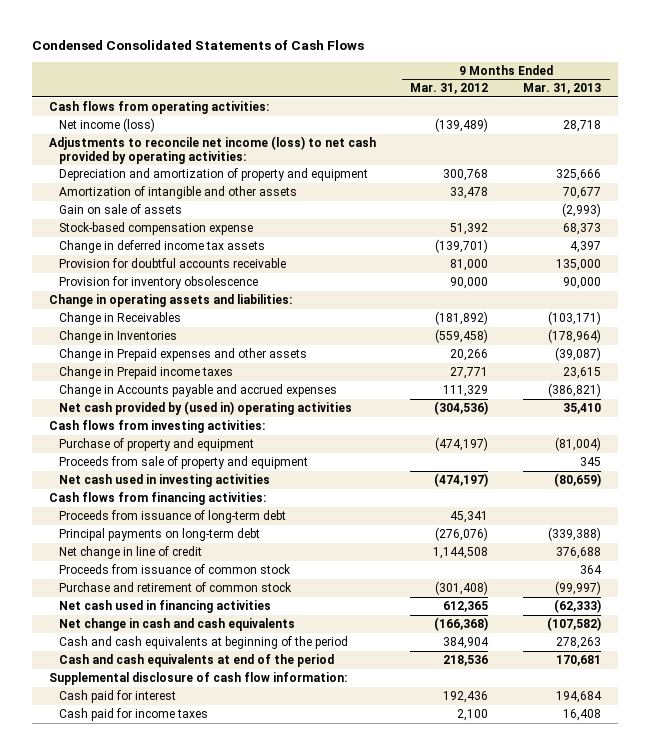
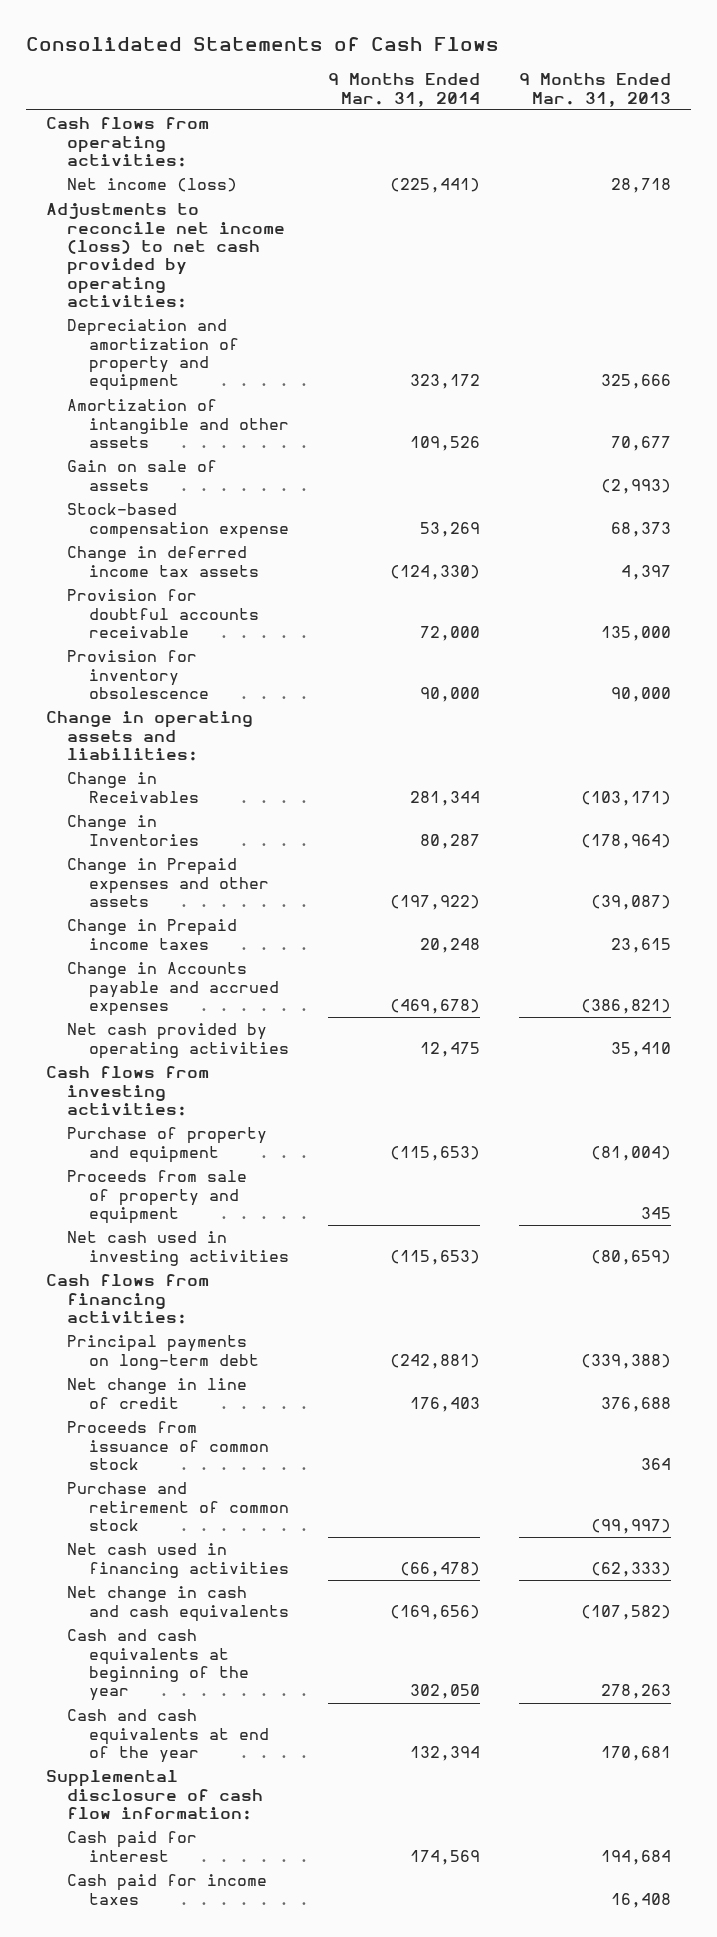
- Condensed Consolidated Statements of Cash Flows
+ Consolidated Statements of Cash Flows
- | 9 Months Ended Mar. 31, 2012 | 9 Months Ended Mar. 31, 2013
+ | 9 Months Ended Mar. 31, 2014 | 9 Months Ended Mar. 31, 2013
- Net cash provided by (used in) operating activities | (304,536) | 35,410
+ Net cash provided by operating activities | 12,475 | 35,410
- Proceeds from issuance of long-term debt | 45,341 |
- Cash and cash equivalents at beginning of the period | 384,904 | 278,263
- Cash and cash equivalents at end of the period | 218,536 | 170,681
+ Cash and cash equivalents at beginning of the year | 302,050 | 278,263
+ Cash and cash equivalents at end of the year | 132,394 | 170,681

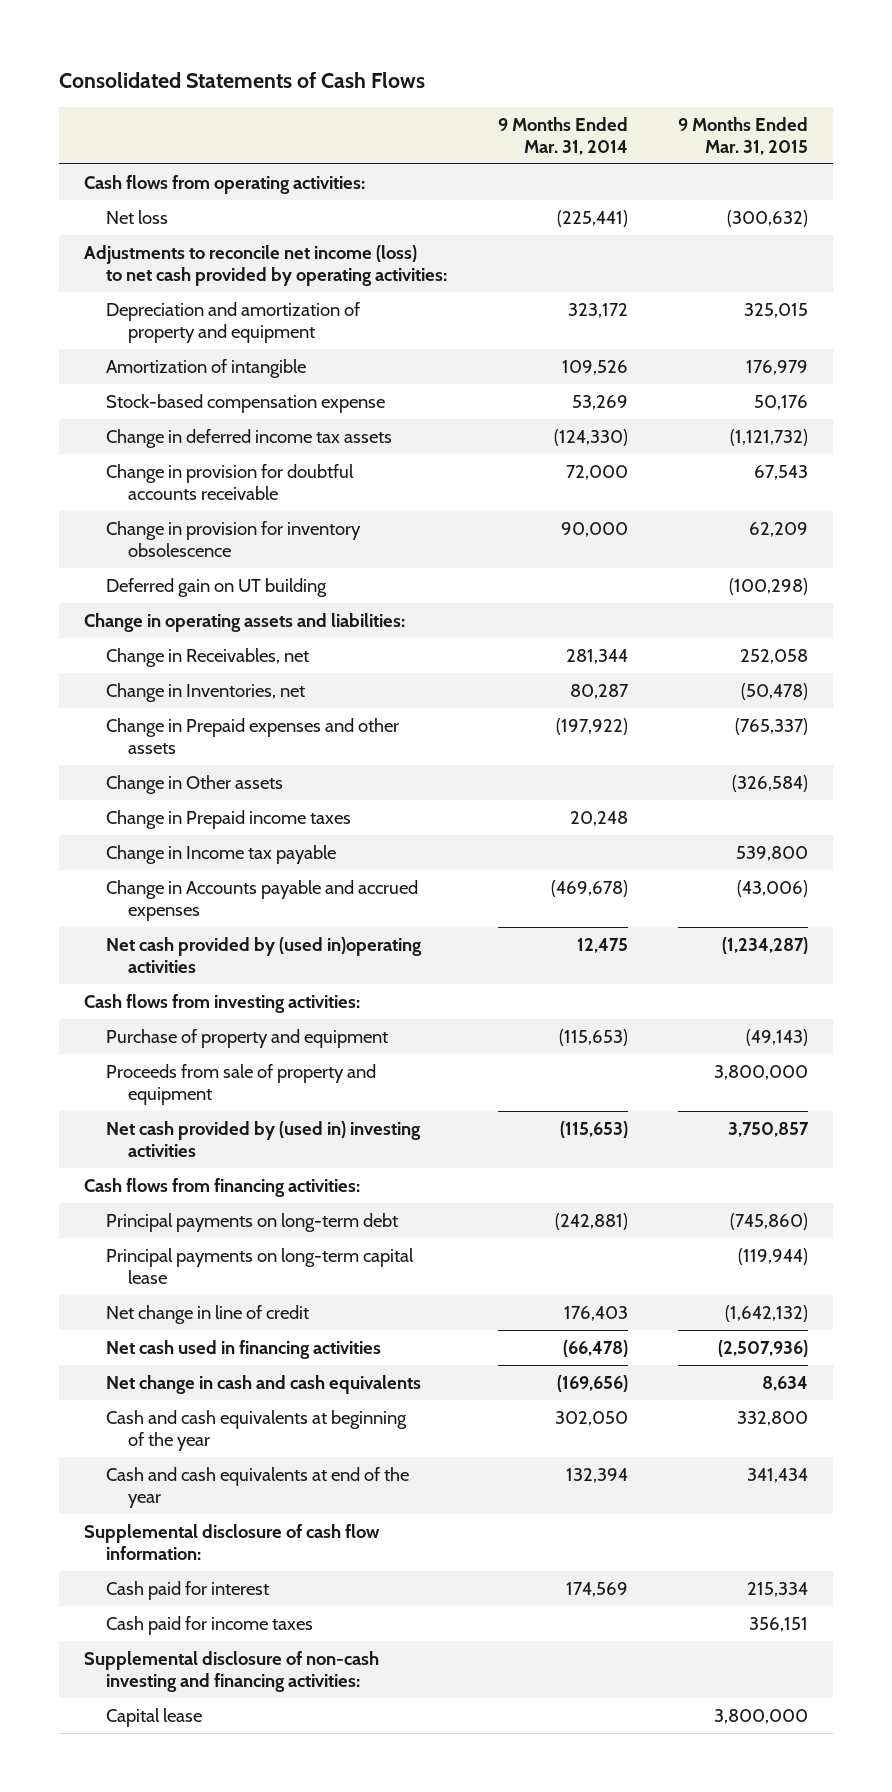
- | 9 Months Ended Mar. 31, 2014 | 9 Months Ended Mar. 31, 2013
+ | 9 Months Ended Mar. 31, 2014 | 9 Months Ended Mar. 31, 2015
- Net income (loss) | (225,441) | 28,718
+ Net loss | (225,441) | (300,632)
- Amortization of intangible and other assets | 109,526 | 70,677
- Gain on sale of assets | | (2,993)
+ Amortization of intangible | 109,526 | 176,979
- Provision for doubtful accounts receivable | 72,000 | 135,000
- Provision for inventory obsolescence | 90,000 | 90,000
+ Change in provision for doubtful accounts receivable | 72,000 | 67,543
+ Change in provision for inventory obsolescence | 90,000 | 62,209
+ Deferred gain on UT building | | (100,298)
- Change in Receivables | 281,344 | (103,171)
- Change in Inventories | 80,287 | (178,964)
+ Change in Receivables, net | 281,344 | 252,058
+ Change in Inventories, net | 80,287 | (50,478)
+ Change in Other assets | | (326,584)
+ Change in Income tax payable | | 539,800
- Net cash provided by operating activities | 12,475 | 35,410
+ Net cash provided by (used in)operating activities | 12,475 | (1,234,287)
- Net cash used in investing activities | (115,653) | (80,659)
+ Net cash provided by (used in) investing activities | (115,653) | 3,750,857
+ Principal payments on long-term capital lease | | (119,944)
- Proceeds from issuance of common stock | | 364
- Purchase and retirement of common stock | | (99,997)
+ Supplemental disclosure of non-cash investing and financing activities:
+ Capital lease | | 3,800,000

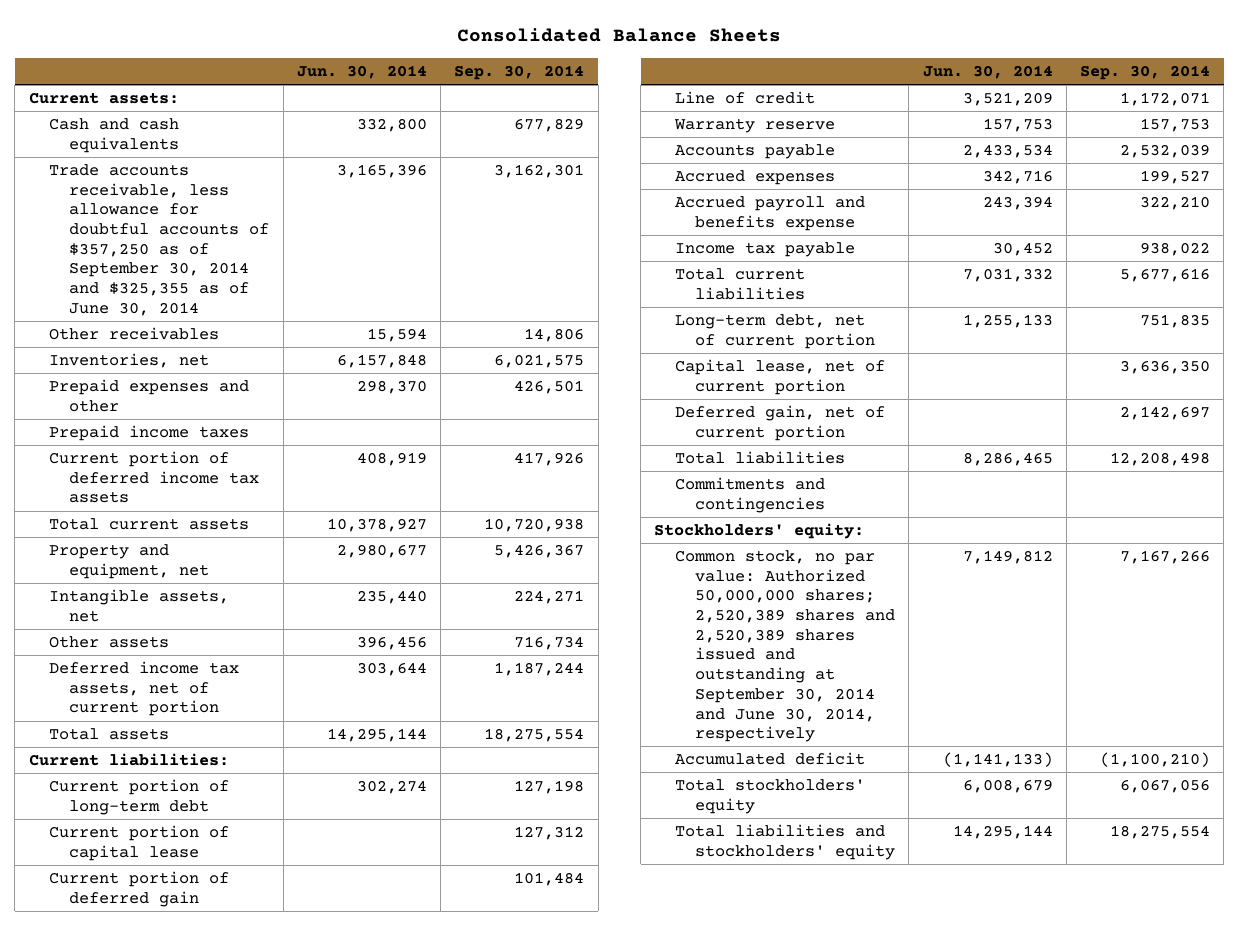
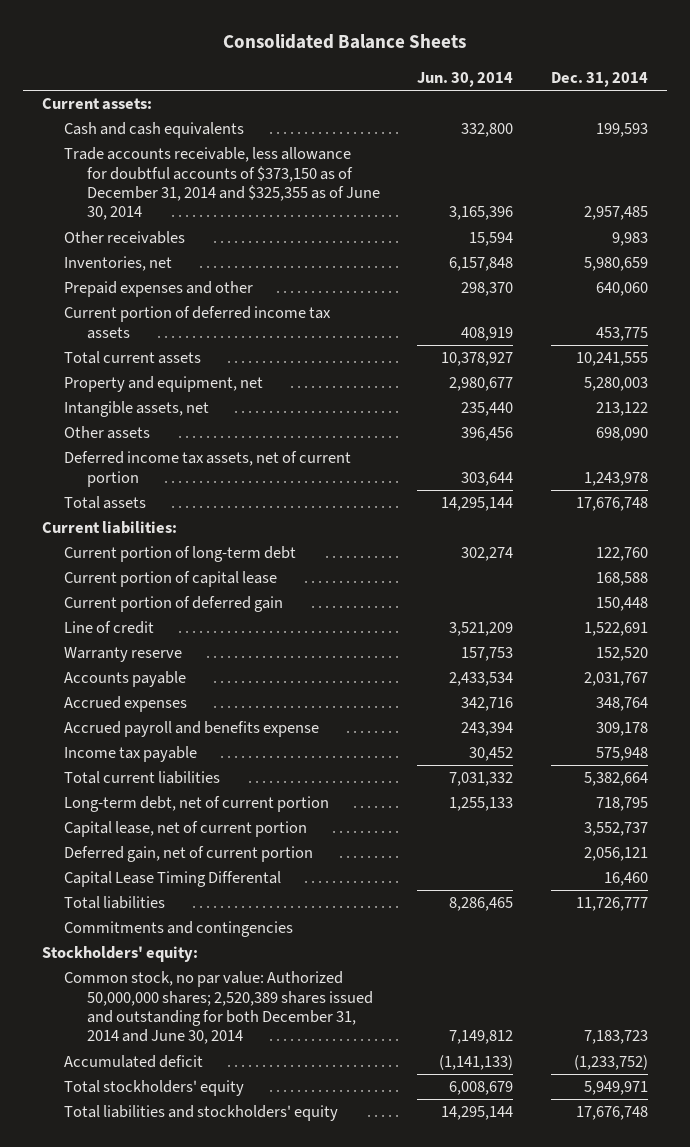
- | Jun. 30, 2014 | Sep. 30, 2014
+ | Jun. 30, 2014 | Dec. 31, 2014
- Trade accounts receivable, less allowance for doubtful accounts of $357,250 as of September 30, 2014 and $325,355 as of June 30, 2014 | 3,165,396 | 3,162,301
+ Trade accounts receivable, less allowance for doubtful accounts of $373,150 as of December 31, 2014 and $325,355 as of June 30, 2014 | 3,165,396 | 2,957,485
- Prepaid income taxes
+ Capital Lease Timing Differental | | 16,460
- Common stock, no par value: Authorized 50,000,000 shares; 2,520,389 shares and 2,520,389 shares issued and outstanding at September 30, 2014 and June 30, 2014, respectively | 7,149,812 | 7,167,266
+ Common stock, no par value: Authorized 50,000,000 shares; 2,520,389 shares issued and outstanding for both December 31, 2014 and June 30, 2014 | 7,149,812 | 7,183,723

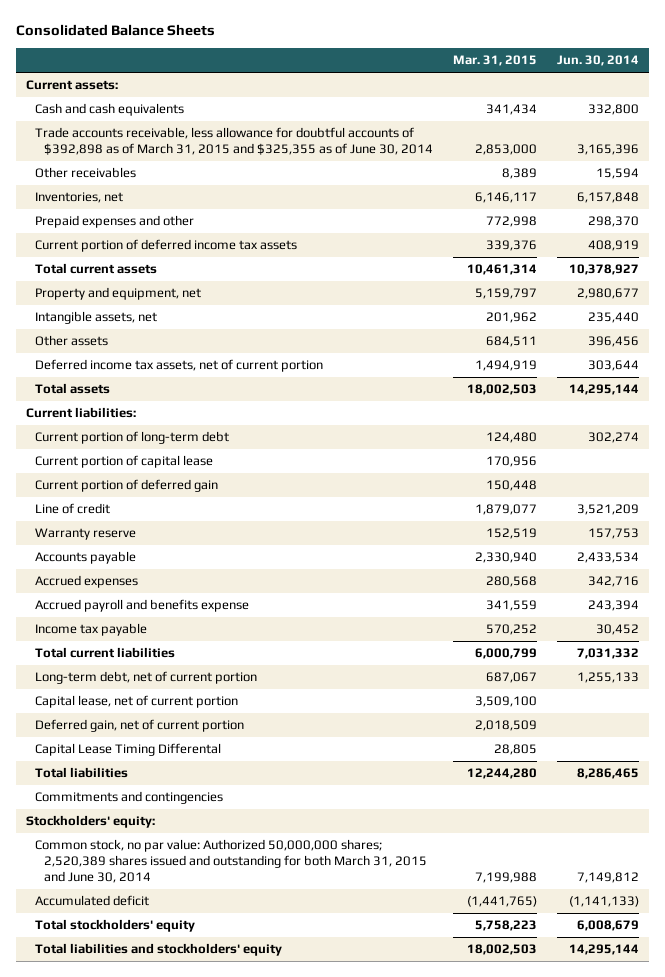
- | Jun. 30, 2014 | Dec. 31, 2014
+ | Mar. 31, 2015 | Jun. 30, 2014
- Trade accounts receivable, less allowance for doubtful accounts of $373,150 as of December 31, 2014 and $325,355 as of June 30, 2014 | 3,165,396 | 2,957,485
+ Trade accounts receivable, less allowance for doubtful accounts of $392,898 as of March 31, 2015 and $325,355 as of June 30, 2014 | 2,853,000 | 3,165,396
- Common stock, no par value: Authorized 50,000,000 shares; 2,520,389 shares issued and outstanding for both December 31, 2014 and June 30, 2014 | 7,149,812 | 7,183,723
+ Common stock, no par value: Authorized 50,000,000 shares; 2,520,389 shares issued and outstanding for both March 31, 2015 and June 30, 2014 | 7,199,988 | 7,149,812

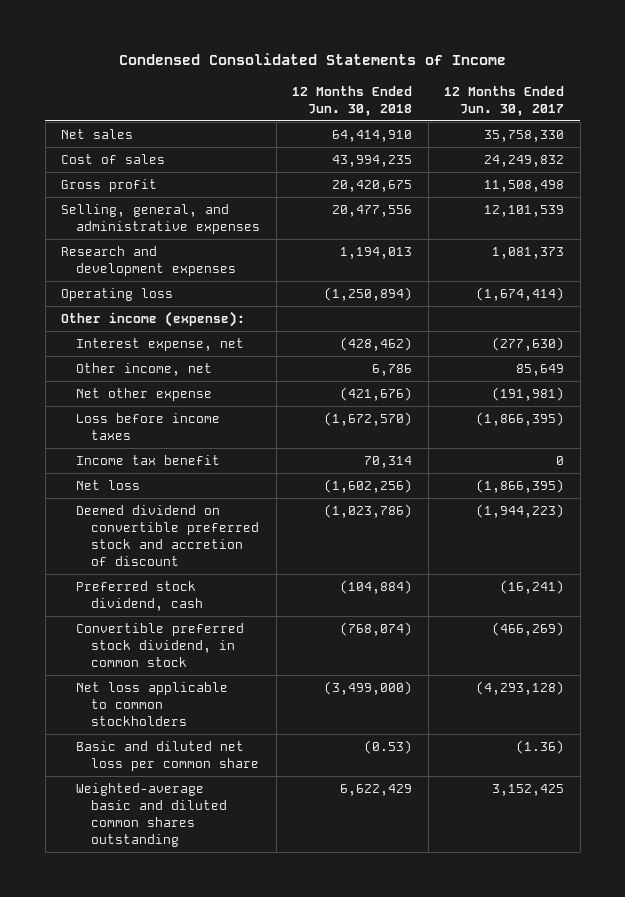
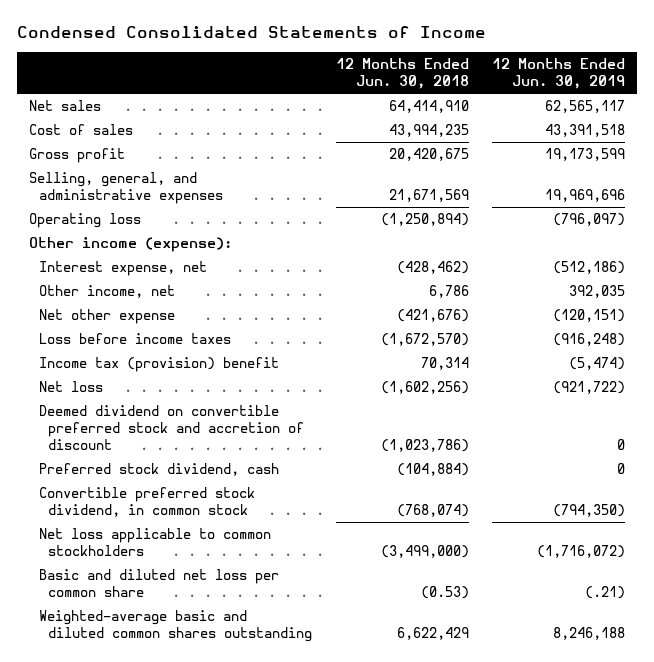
- | 12 Months Ended Jun. 30, 2018 | 12 Months Ended Jun. 30, 2017
+ | 12 Months Ended Jun. 30, 2018 | 12 Months Ended Jun. 30, 2019
- Selling, general, and administrative expenses | 20,477,556 | 12,101,539
- Research and development expenses | 1,194,013 | 1,081,373
+ Selling, general, and administrative expenses | 21,671,569 | 19,969,696
- Income tax benefit | 70,314 | 0
+ Income tax (provision) benefit | 70,314 | (5,474)

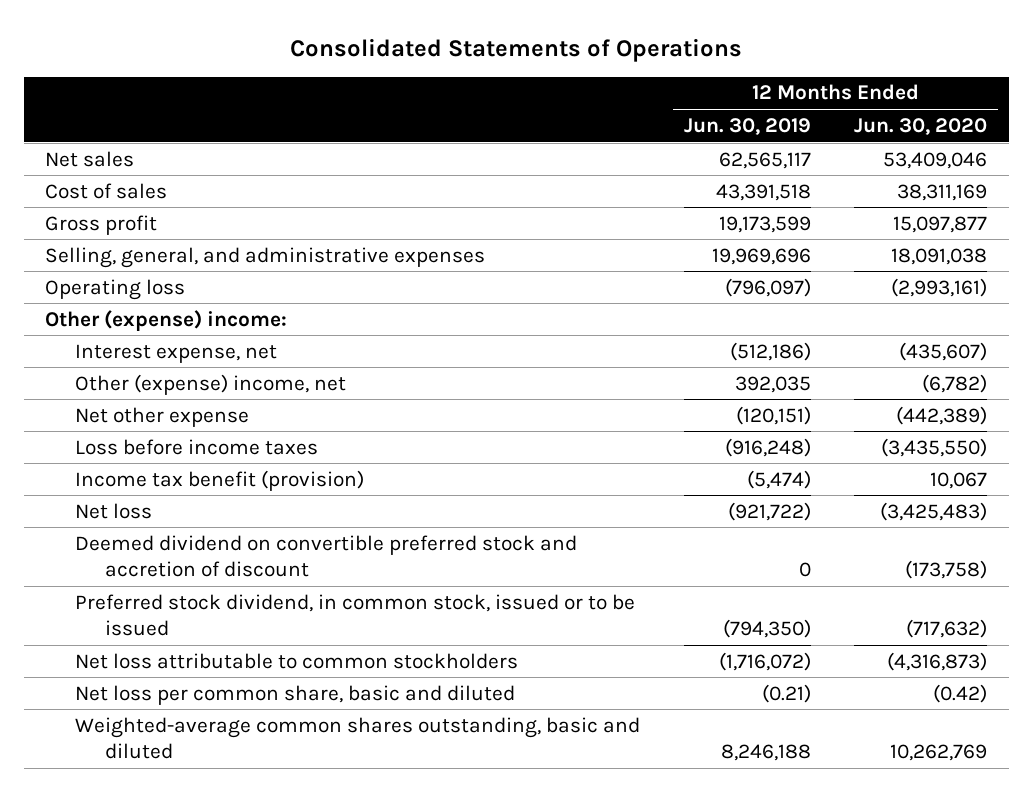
- Condensed Consolidated Statements of Income
+ Consolidated Statements of Operations
- | 12 Months Ended Jun. 30, 2018 | 12 Months Ended Jun. 30, 2019
+ | 12 Months Ended Jun. 30, 2019 | 12 Months Ended Jun. 30, 2020
- Other income (expense):
+ Other (expense) income:
- Other income, net | 6,786 | 392,035
+ Other (expense) income, net | 392,035 | (6,782)
- Income tax (provision) benefit | 70,314 | (5,474)
+ Income tax benefit (provision) | (5,474) | 10,067
- Preferred stock dividend, cash | (104,884) | 0
- Convertible preferred stock dividend, in common stock | (768,074) | (794,350)
- Net loss applicable to common stockholders | (3,499,000) | (1,716,072)
- Basic and diluted net loss per common share | (0.53) | (.21)
- Weighted-average basic and diluted common shares outstanding | 6,622,429 | 8,246,188
+ Preferred stock dividend, in common stock, issued or to be issued | (794,350) | (717,632)
+ Net loss attributable to common stockholders | (1,716,072) | (4,316,873)
+ Net loss per common share, basic and diluted | (0.21) | (0.42)
+ Weighted-average common shares outstanding, basic and diluted | 8,246,188 | 10,262,769

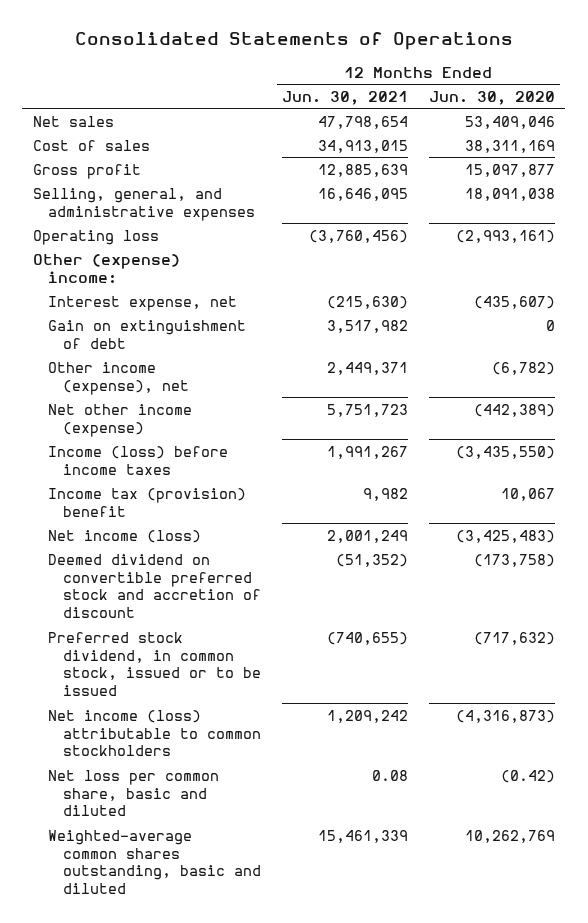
- | 12 Months Ended Jun. 30, 2019 | 12 Months Ended Jun. 30, 2020
+ | 12 Months Ended Jun. 30, 2021 | 12 Months Ended Jun. 30, 2020
- Other (expense) income, net | 392,035 | (6,782)
- Net other expense | (120,151) | (442,389)
- Loss before income taxes | (916,248) | (3,435,550)
- Income tax benefit (provision) | (5,474) | 10,067
- Net loss | (921,722) | (3,425,483)
+ Gain on extinguishment of debt | 3,517,982 | 0
+ Other income (expense), net | 2,449,371 | (6,782)
+ Net other income (expense) | 5,751,723 | (442,389)
+ Income (loss) before income taxes | 1,991,267 | (3,435,550)
+ Income tax (provision) benefit | 9,982 | 10,067
+ Net income (loss) | 2,001,249 | (3,425,483)
- Net loss attributable to common stockholders | (1,716,072) | (4,316,873)
+ Net income (loss) attributable to common stockholders | 1,209,242 | (4,316,873)

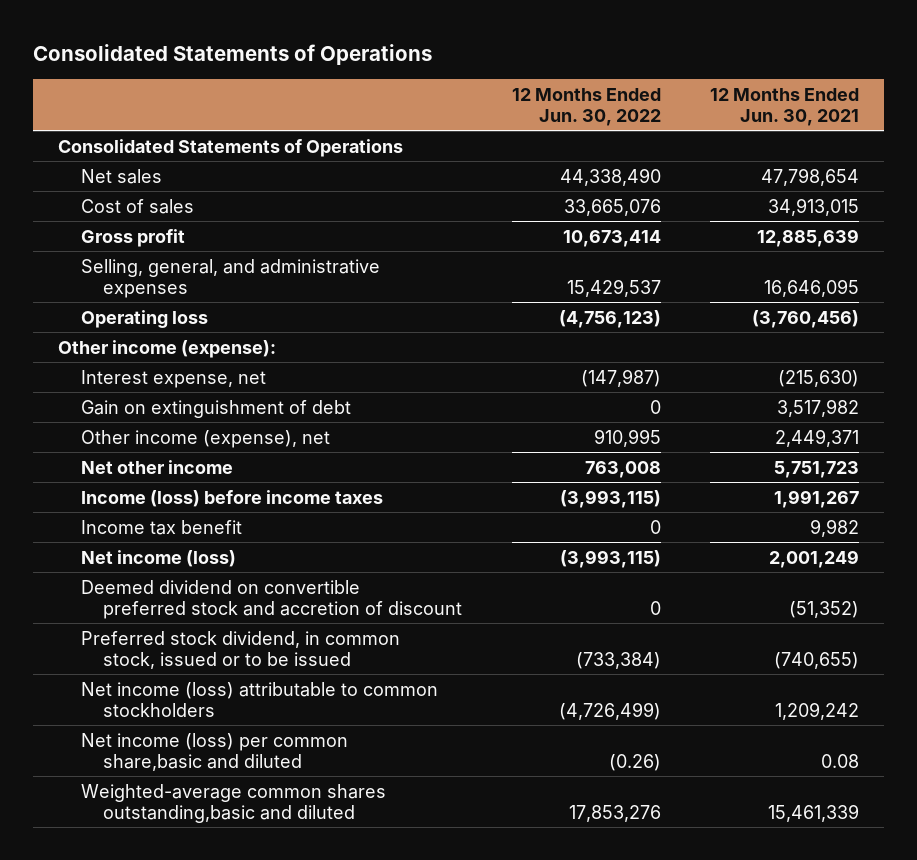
- | 12 Months Ended Jun. 30, 2021 | 12 Months Ended Jun. 30, 2020
+ | 12 Months Ended Jun. 30, 2022 | 12 Months Ended Jun. 30, 2021
+ Consolidated Statements of Operations
- Other (expense) income:
+ Other income (expense):
- Net other income (expense) | 5,751,723 | (442,389)
+ Net other income | 763,008 | 5,751,723
- Income tax (provision) benefit | 9,982 | 10,067
+ Income tax benefit | 0 | 9,982
- Net loss per common share, basic and diluted | 0.08 | (0.42)
- Weighted-average common shares outstanding, basic and diluted | 15,461,339 | 10,262,769
+ Net income (loss) per common share,basic and diluted | (0.26) | 0.08
+ Weighted-average common shares outstanding,basic and diluted | 17,853,276 | 15,461,339

